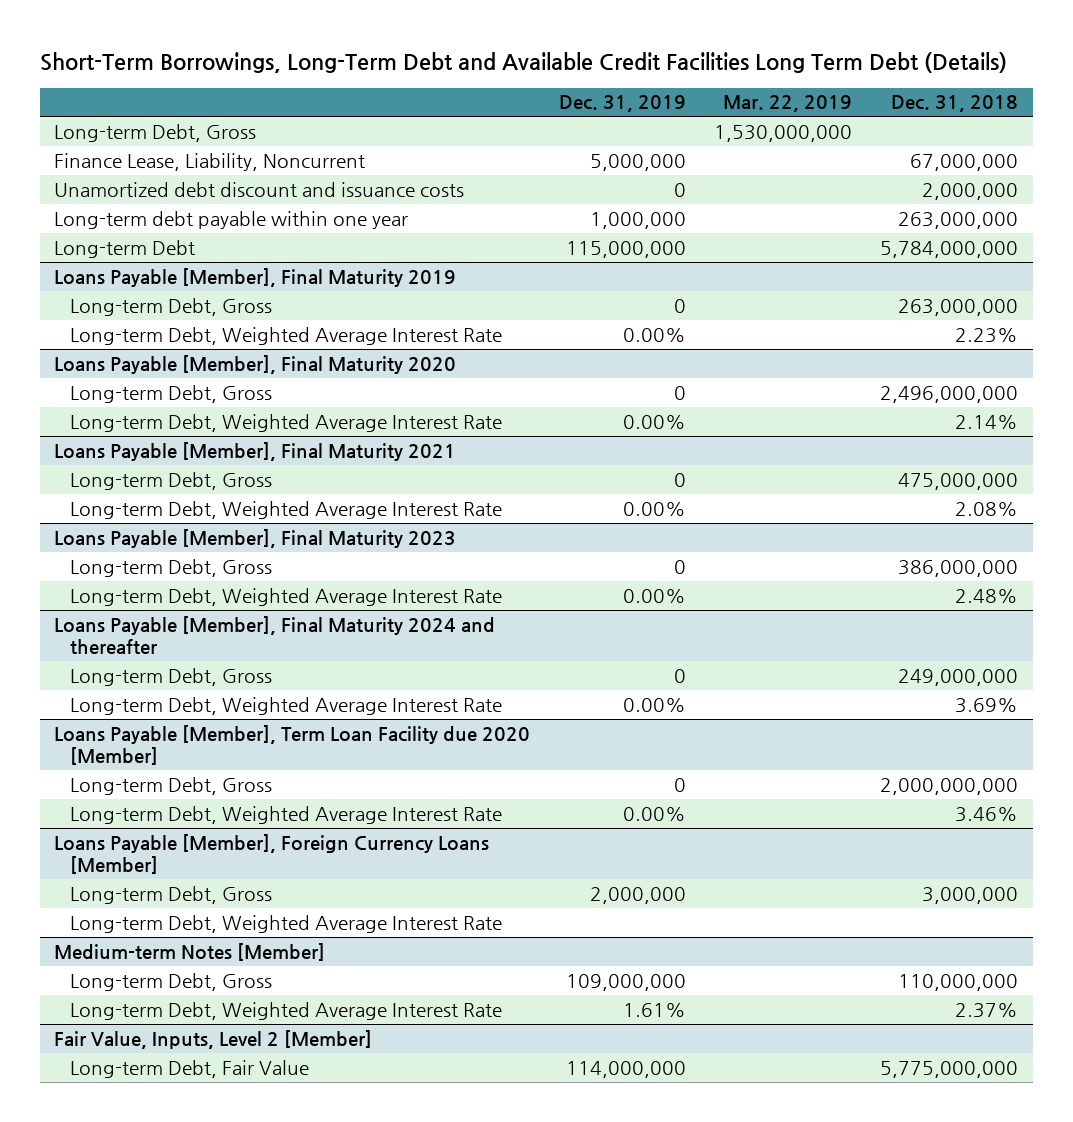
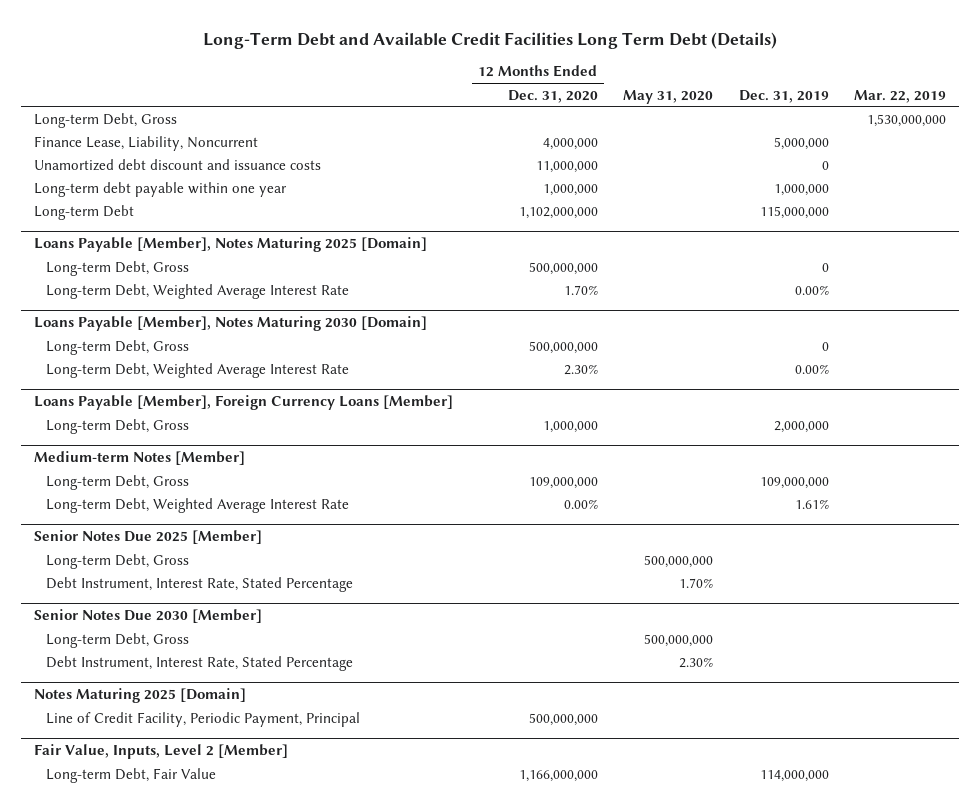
- Short-Term Borrowings, Long-Term Debt and Available Credit Facilities Long Term Debt (Details)
+ Long-Term Debt and Available Credit Facilities Long Term Debt (Details)
- | Dec. 31, 2019 | Mar. 22, 2019 | Dec. 31, 2018
+ | 12 Months Ended Dec. 31, 2020 | May 31, 2020 | Dec. 31, 2019 | Mar. 22, 2019
- Loans Payable [Member], Final Maturity 2019
- Long-term Debt, Gross | 0 | | 263,000,000
- Long-term Debt, Weighted Average Interest Rate | 0.00% | | 2.23%
- Loans Payable [Member], Final Maturity 2020
- Long-term Debt, Gross | 0 | | 2,496,000,000
- Long-term Debt, Weighted Average Interest Rate | 0.00% | | 2.14%
- Loans Payable [Member], Final Maturity 2021
- Long-term Debt, Gross | 0 | | 475,000,000
- Long-term Debt, Weighted Average Interest Rate | 0.00% | | 2.08%
- Loans Payable [Member], Final Maturity 2023
- Long-term Debt, Gross | 0 | | 386,000,000
- Long-term Debt, Weighted Average Interest Rate | 0.00% | | 2.48%
- Loans Payable [Member], Final Maturity 2024 and thereafter
+ Loans Payable [Member], Notes Maturing 2025 [Domain]
- Loans Payable [Member], Term Loan Facility due 2020 [Member]
+ Loans Payable [Member], Notes Maturing 2030 [Domain]
@ Loans Payable [Member], Foreign Currency Loans [Member]
- Long-term Debt, Weighted Average Interest Rate
+ Senior Notes Due 2025 [Member]
+ Long-term Debt, Gross | | 500,000,000 | |
+ Debt Instrument, Interest Rate, Stated Percentage | | 1.70% | |
+ Senior Notes Due 2030 [Member]
+ Long-term Debt, Gross | | 500,000,000 | |
+ Debt Instrument, Interest Rate, Stated Percentage | | 2.30% | |
+ Notes Maturing 2025 [Domain]
+ Line of Credit Facility, Periodic Payment, Principal | 500,000,000 | | |

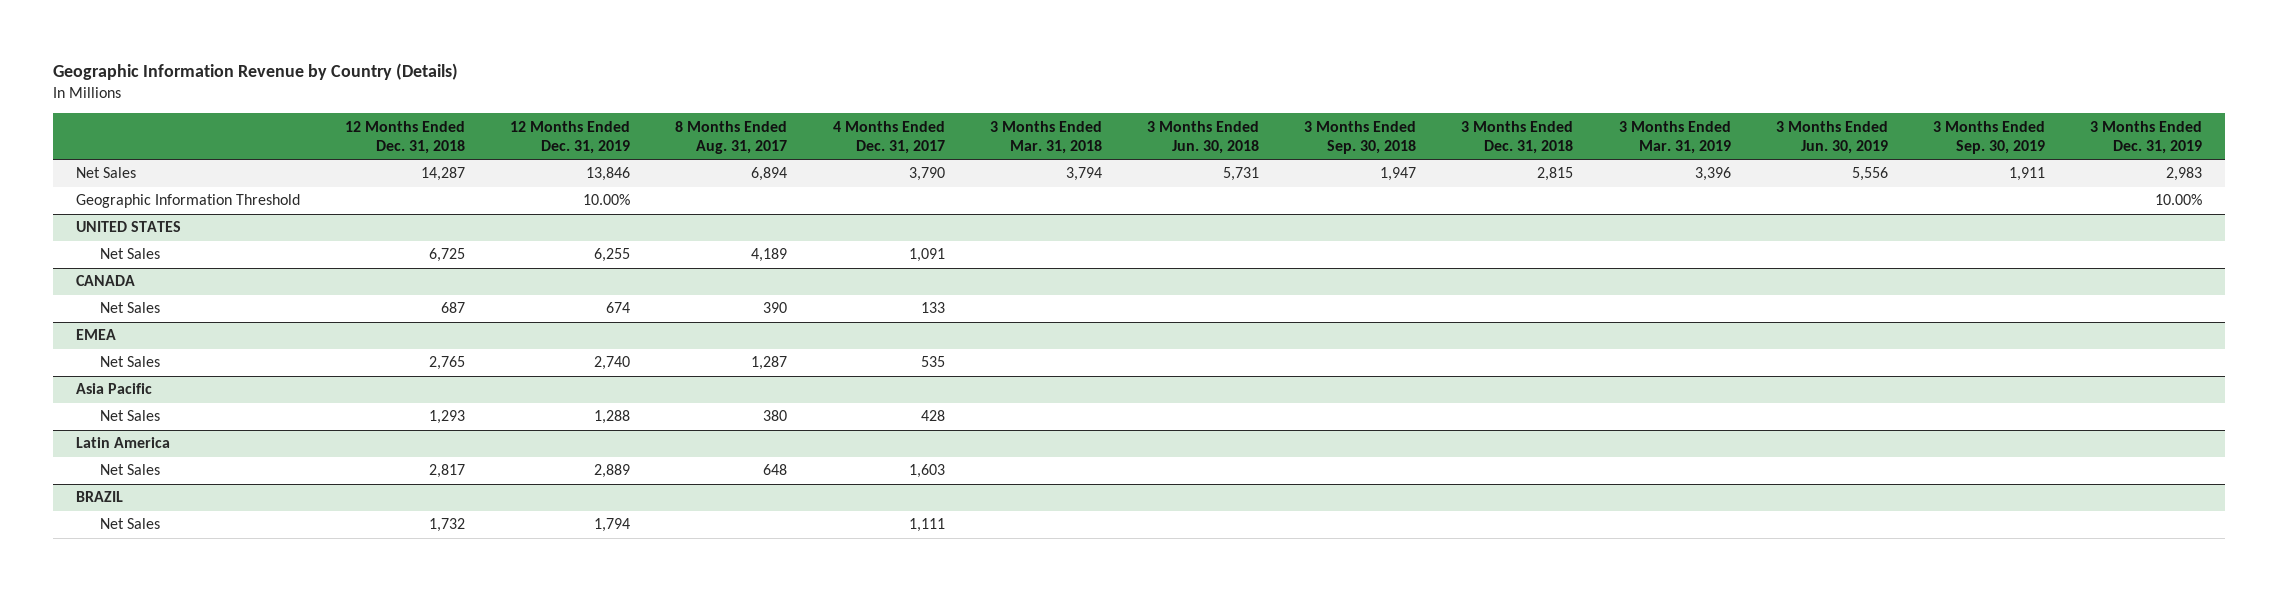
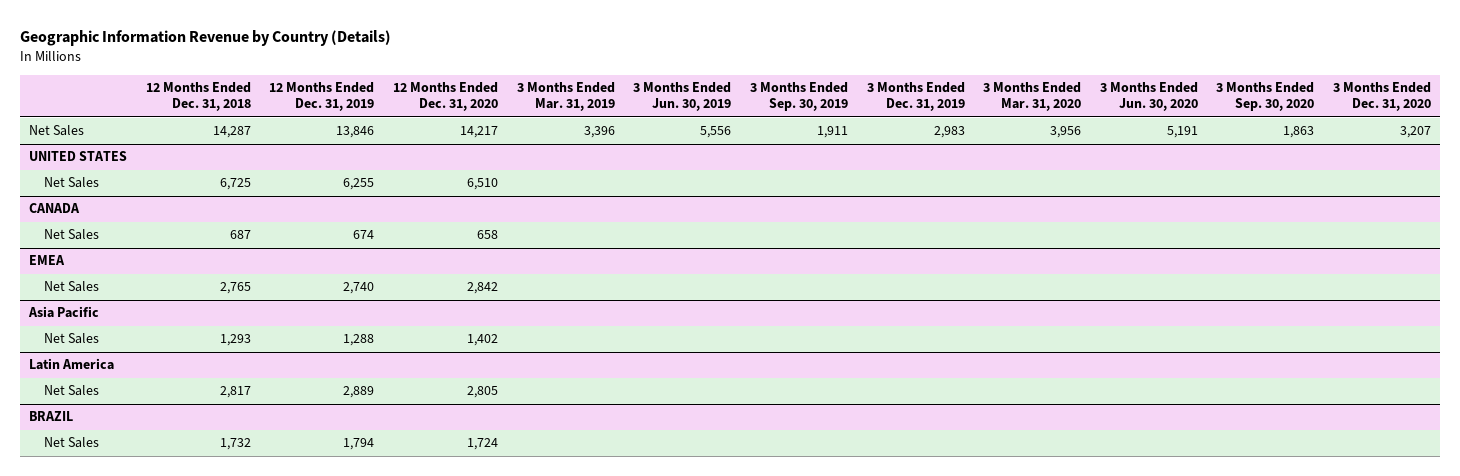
- | 12 Months Ended Dec. 31, 2018 | 12 Months Ended Dec. 31, 2019 | 8 Months Ended Aug. 31, 2017 | 4 Months Ended Dec. 31, 2017 | 3 Months Ended Mar. 31, 2018 | 3 Months Ended Jun. 30, 2018 | 3 Months Ended Sep. 30, 2018 | 3 Months Ended Dec. 31, 2018 | 3 Months Ended Mar. 31, 2019 | 3 Months Ended Jun. 30, 2019 | 3 Months Ended Sep. 30, 2019 | 3 Months Ended Dec. 31, 2019
+ | 12 Months Ended Dec. 31, 2018 | 12 Months Ended Dec. 31, 2019 | 12 Months Ended Dec. 31, 2020 | 3 Months Ended Mar. 31, 2019 | 3 Months Ended Jun. 30, 2019 | 3 Months Ended Sep. 30, 2019 | 3 Months Ended Dec. 31, 2019 | 3 Months Ended Mar. 31, 2020 | 3 Months Ended Jun. 30, 2020 | 3 Months Ended Sep. 30, 2020 | 3 Months Ended Dec. 31, 2020
- Geographic Information Threshold | | 10.00% | | | | | | | | | | 10.00%

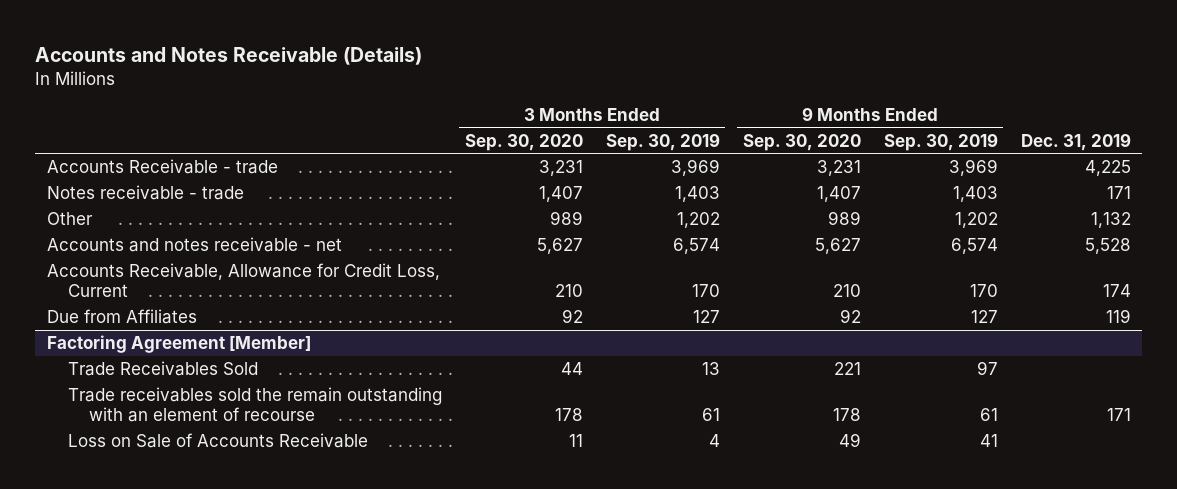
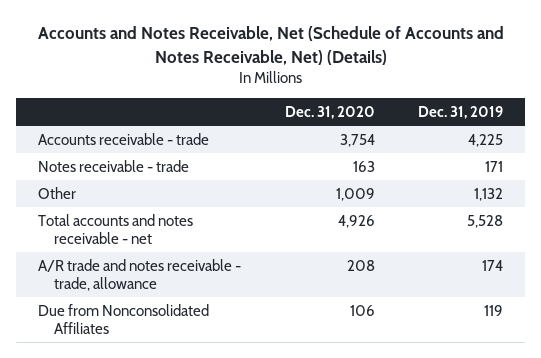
- Accounts and Notes Receivable (Details)
+ Accounts and Notes Receivable, Net (Schedule of Accounts and Notes Receivable, Net) (Details)
- | 3 Months Ended Sep. 30, 2020 | 3 Months Ended Sep. 30, 2019 | 9 Months Ended Sep. 30, 2020 | 9 Months Ended Sep. 30, 2019 | Dec. 31, 2019
+ | Dec. 31, 2020 | Dec. 31, 2019
- Accounts Receivable - trade | 3,231 | 3,969 | 3,231 | 3,969 | 4,225
+ Accounts receivable - trade | 3,754 | 4,225
- Accounts and notes receivable - net | 5,627 | 6,574 | 5,627 | 6,574 | 5,528
- Accounts Receivable, Allowance for Credit Loss, Current | 210 | 170 | 210 | 170 | 174
- Due from Affiliates | 92 | 127 | 92 | 127 | 119
- Factoring Agreement [Member]
- Trade Receivables Sold | 44 | 13 | 221 | 97 |
- Trade receivables sold the remain outstanding with an element of recourse | 178 | 61 | 178 | 61 | 171
- Loss on Sale of Accounts Receivable | 11 | 4 | 49 | 41 |
+ Total accounts and notes receivable - net | 4,926 | 5,528
+ A/R trade and notes receivable - trade, allowance | 208 | 174
+ Due from Nonconsolidated Affiliates | 106 | 119

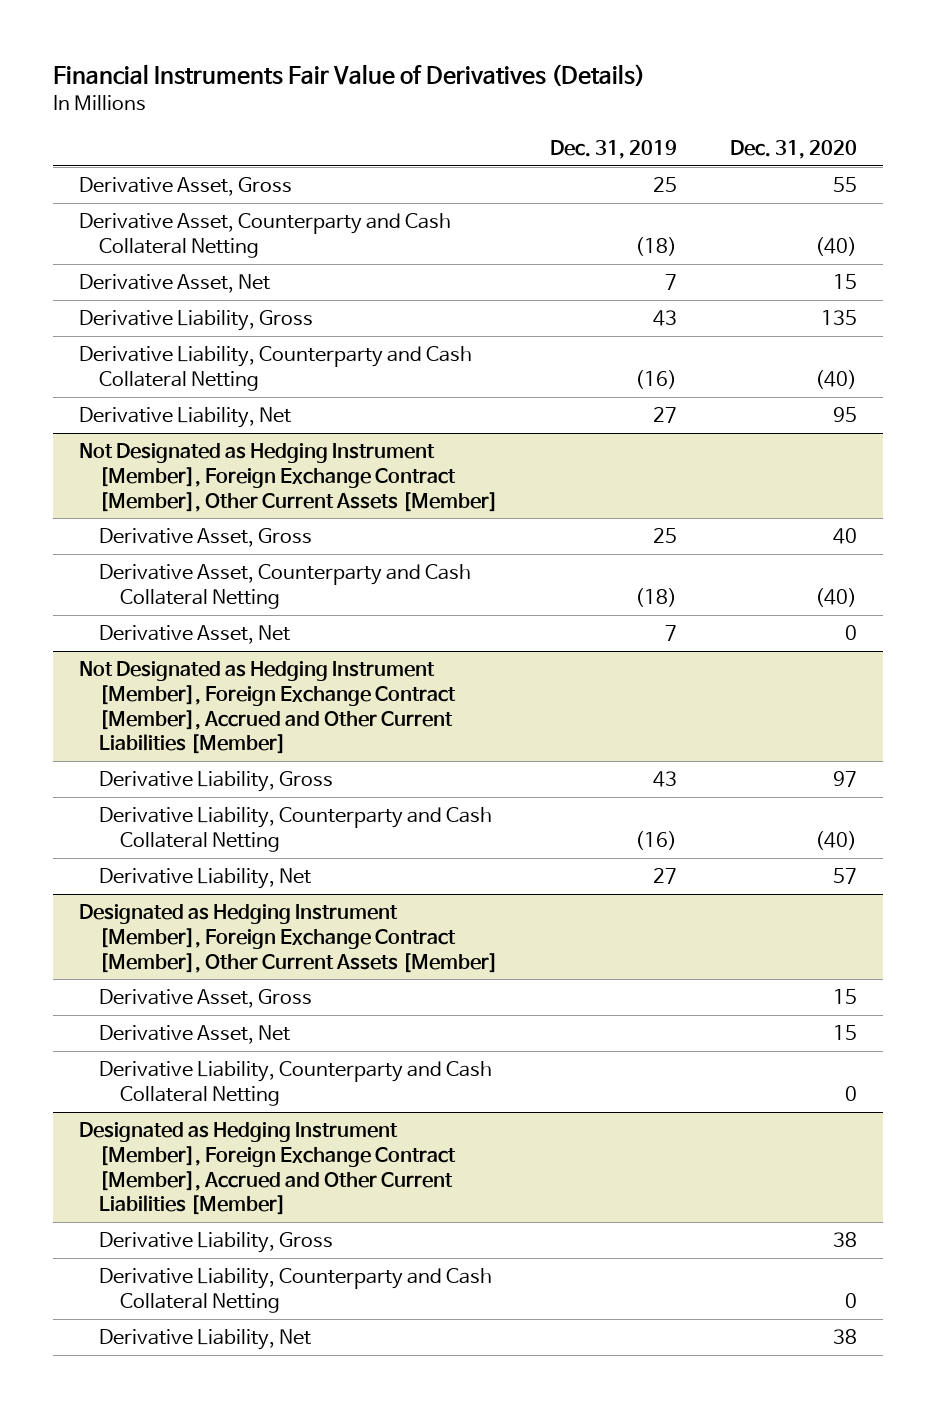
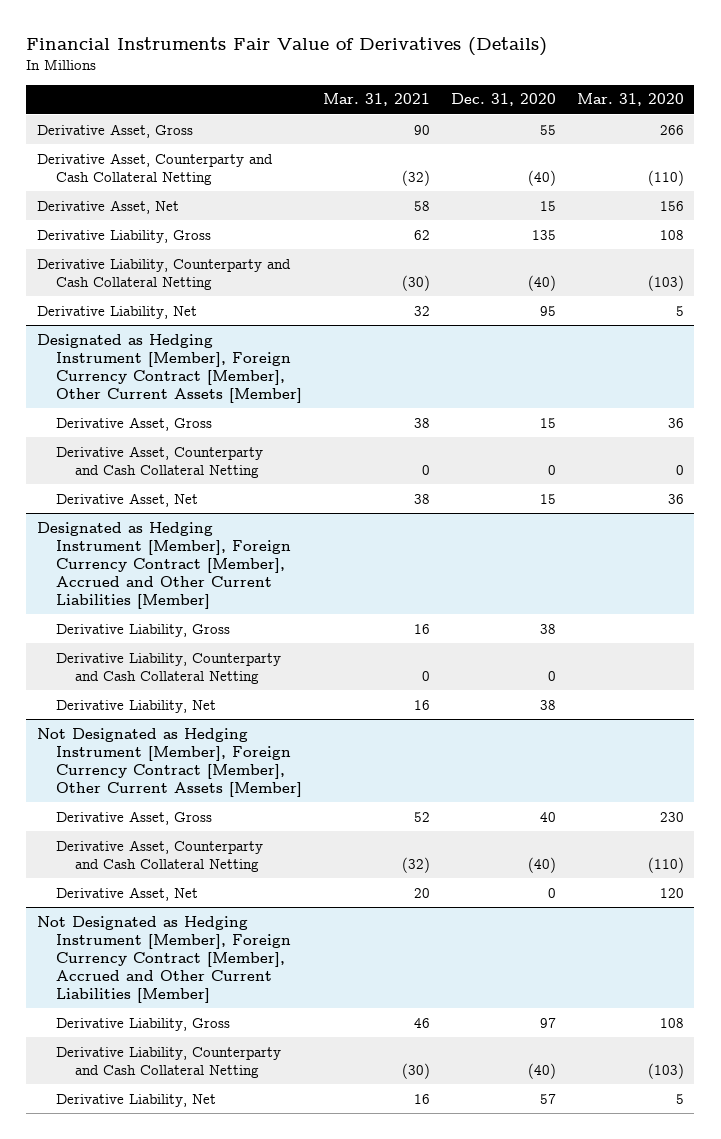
- | Dec. 31, 2019 | Dec. 31, 2020
+ | Mar. 31, 2021 | Dec. 31, 2020 | Mar. 31, 2020
- Not Designated as Hedging Instrument [Member], Foreign Exchange Contract [Member], Other Current Assets [Member]
+ Designated as Hedging Instrument [Member], Foreign Currency Contract [Member], Other Current Assets [Member]
+ Derivative Asset, Gross | 38 | 15 | 36
+ Derivative Asset, Counterparty and Cash Collateral Netting | 0 | 0 | 0
+ Derivative Asset, Net | 38 | 15 | 36
+ Designated as Hedging Instrument [Member], Foreign Currency Contract [Member], Accrued and Other Current Liabilities [Member]
+ Derivative Liability, Gross | 16 | 38 |
+ Derivative Liability, Counterparty and Cash Collateral Netting | 0 | 0 |
+ Derivative Liability, Net | 16 | 38 |
+ Not Designated as Hedging Instrument [Member], Foreign Currency Contract [Member], Other Current Assets [Member]
- Not Designated as Hedging Instrument [Member], Foreign Exchange Contract [Member], Accrued and Other Current Liabilities [Member]
+ Not Designated as Hedging Instrument [Member], Foreign Currency Contract [Member], Accrued and Other Current Liabilities [Member]
- Designated as Hedging Instrument [Member], Foreign Exchange Contract [Member], Other Current Assets [Member]
- Derivative Asset, Gross | | 15
- Derivative Asset, Net | | 15
- Derivative Liability, Counterparty and Cash Collateral Netting | | 0
- Designated as Hedging Instrument [Member], Foreign Exchange Contract [Member], Accrued and Other Current Liabilities [Member]
- Derivative Liability, Gross | | 38
- Derivative Liability, Counterparty and Cash Collateral Netting | | 0
- Derivative Liability, Net | | 38

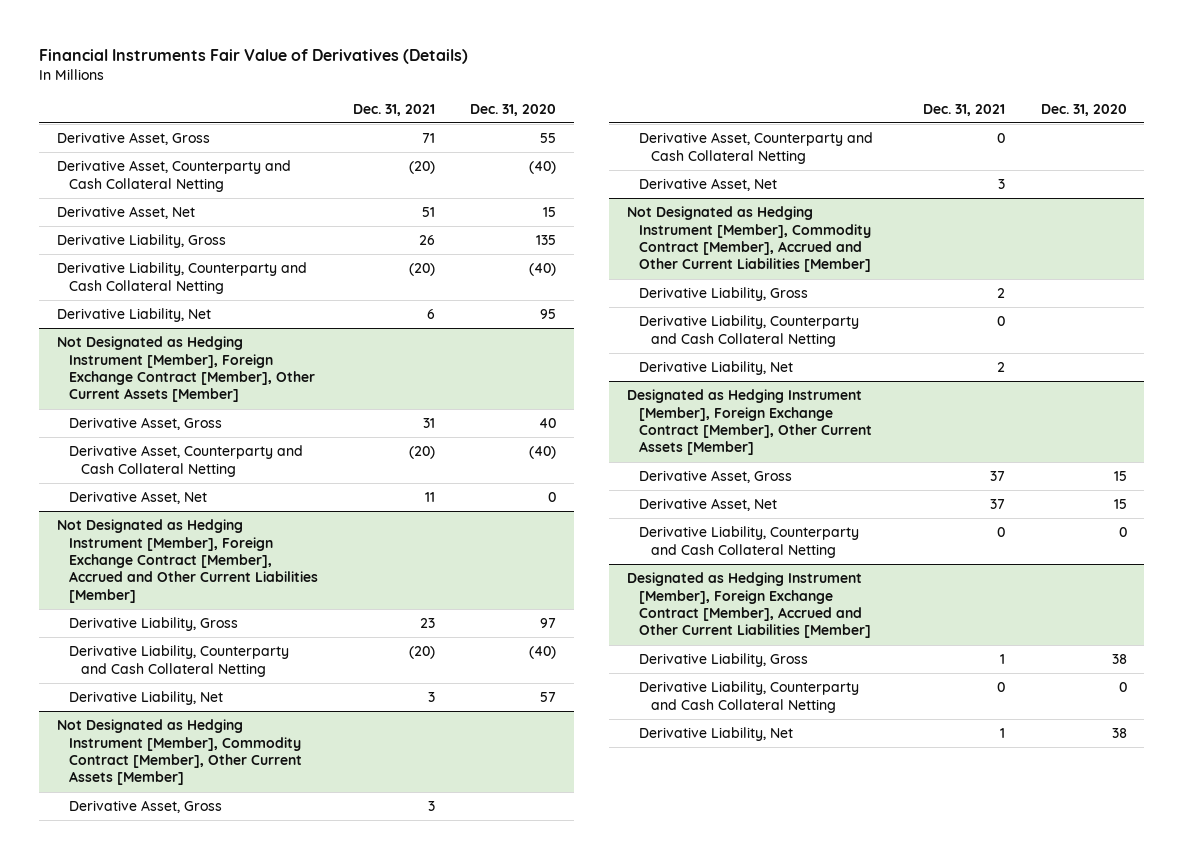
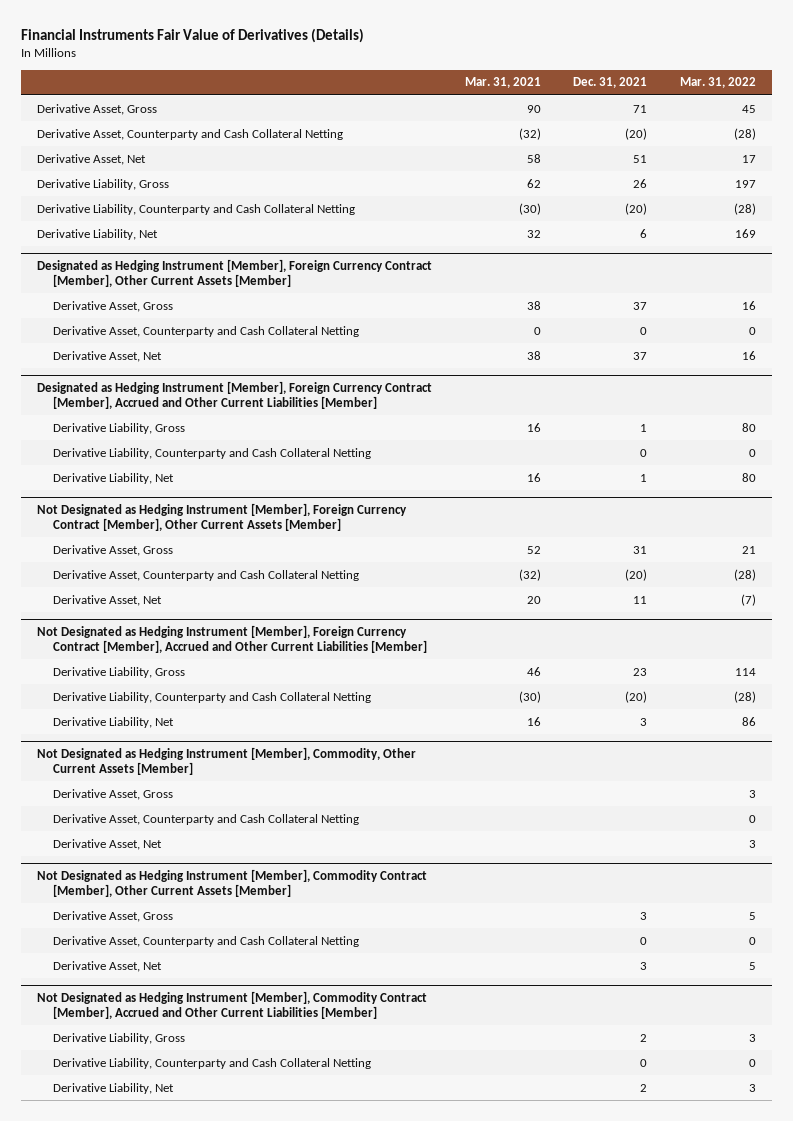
- | Dec. 31, 2021 | Dec. 31, 2020
+ | Mar. 31, 2021 | Dec. 31, 2021 | Mar. 31, 2022
- Not Designated as Hedging Instrument [Member], Foreign Exchange Contract [Member], Other Current Assets [Member]
+ Designated as Hedging Instrument [Member], Foreign Currency Contract [Member], Other Current Assets [Member]
+ Derivative Asset, Gross | 38 | 37 | 16
+ Derivative Asset, Counterparty and Cash Collateral Netting | 0 | 0 | 0
+ Derivative Asset, Net | 38 | 37 | 16
+ Designated as Hedging Instrument [Member], Foreign Currency Contract [Member], Accrued and Other Current Liabilities [Member]
+ Derivative Liability, Gross | 16 | 1 | 80
+ Derivative Liability, Counterparty and Cash Collateral Netting | | 0 | 0
+ Derivative Liability, Net | 16 | 1 | 80
+ Not Designated as Hedging Instrument [Member], Foreign Currency Contract [Member], Other Current Assets [Member]
- Not Designated as Hedging Instrument [Member], Foreign Exchange Contract [Member], Accrued and Other Current Liabilities [Member]
+ Not Designated as Hedging Instrument [Member], Foreign Currency Contract [Member], Accrued and Other Current Liabilities [Member]
+ Not Designated as Hedging Instrument [Member], Commodity, Other Current Assets [Member]
+ Derivative Asset, Gross | | | 3
+ Derivative Asset, Counterparty and Cash Collateral Netting | | | 0
+ Derivative Asset, Net | | | 3
- Designated as Hedging Instrument [Member], Foreign Exchange Contract [Member], Other Current Assets [Member]
- Derivative Asset, Gross | 37 | 15
- Derivative Asset, Net | 37 | 15
- Derivative Liability, Counterparty and Cash Collateral Netting | 0 | 0
- Designated as Hedging Instrument [Member], Foreign Exchange Contract [Member], Accrued and Other Current Liabilities [Member]
- Derivative Liability, Gross | 1 | 38
- Derivative Liability, Counterparty and Cash Collateral Netting | 0 | 0
- Derivative Liability, Net | 1 | 38

